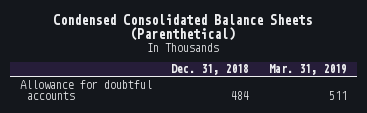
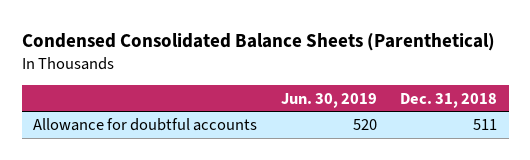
- | Dec. 31, 2018 | Mar. 31, 2019
+ | Jun. 30, 2019 | Dec. 31, 2018
- Allowance for doubtful accounts | 484 | 511
+ Allowance for doubtful accounts | 520 | 511

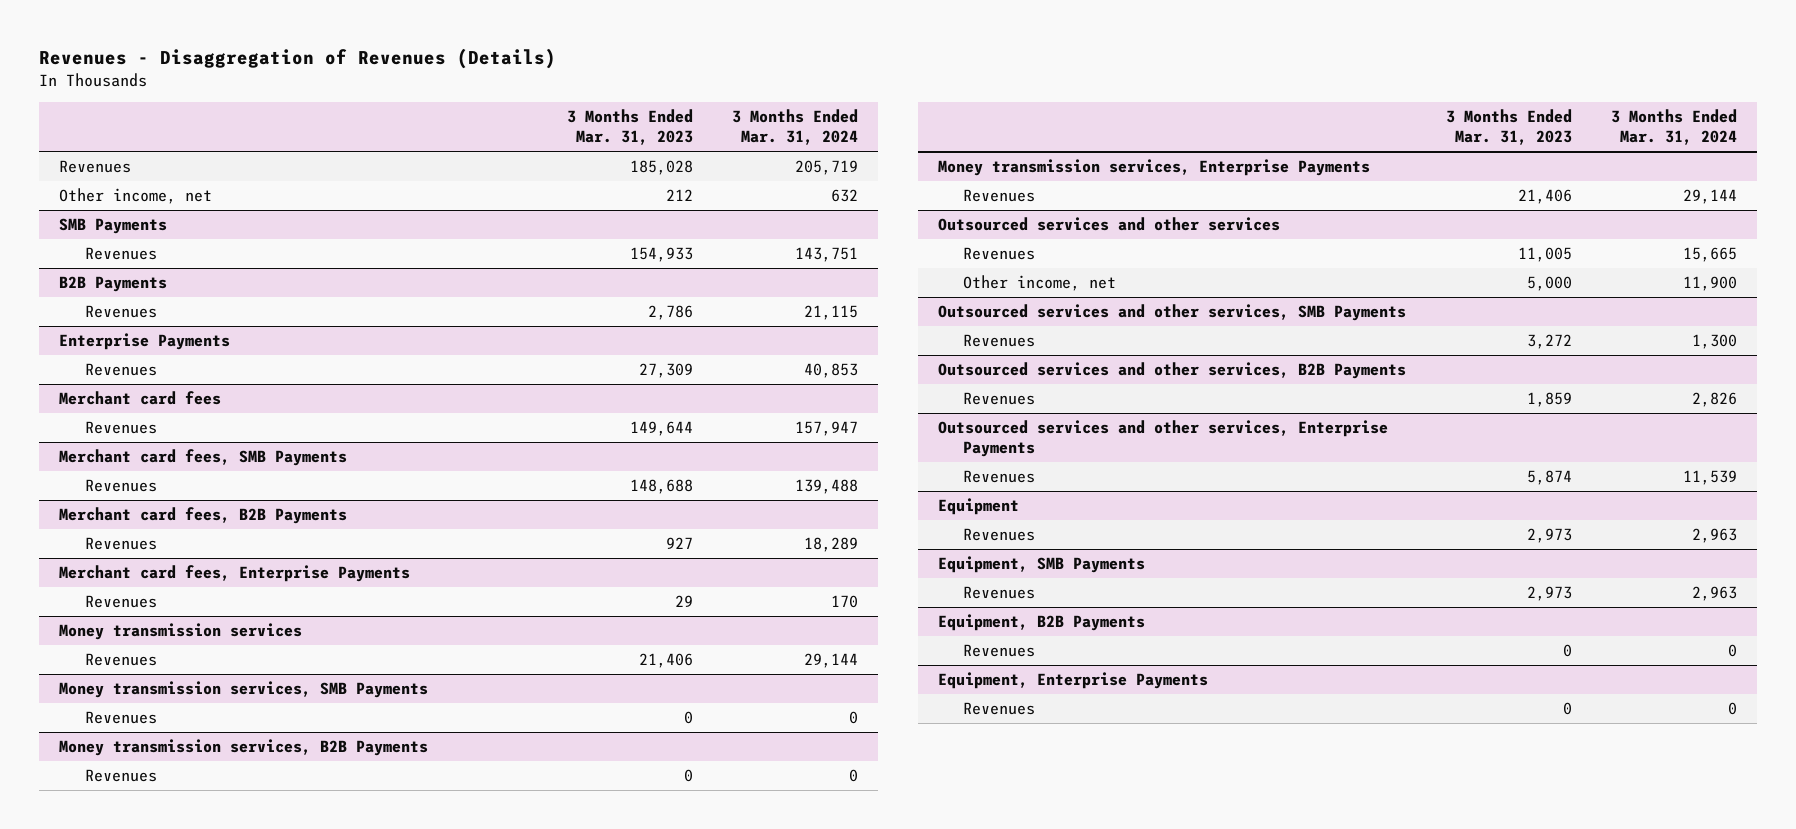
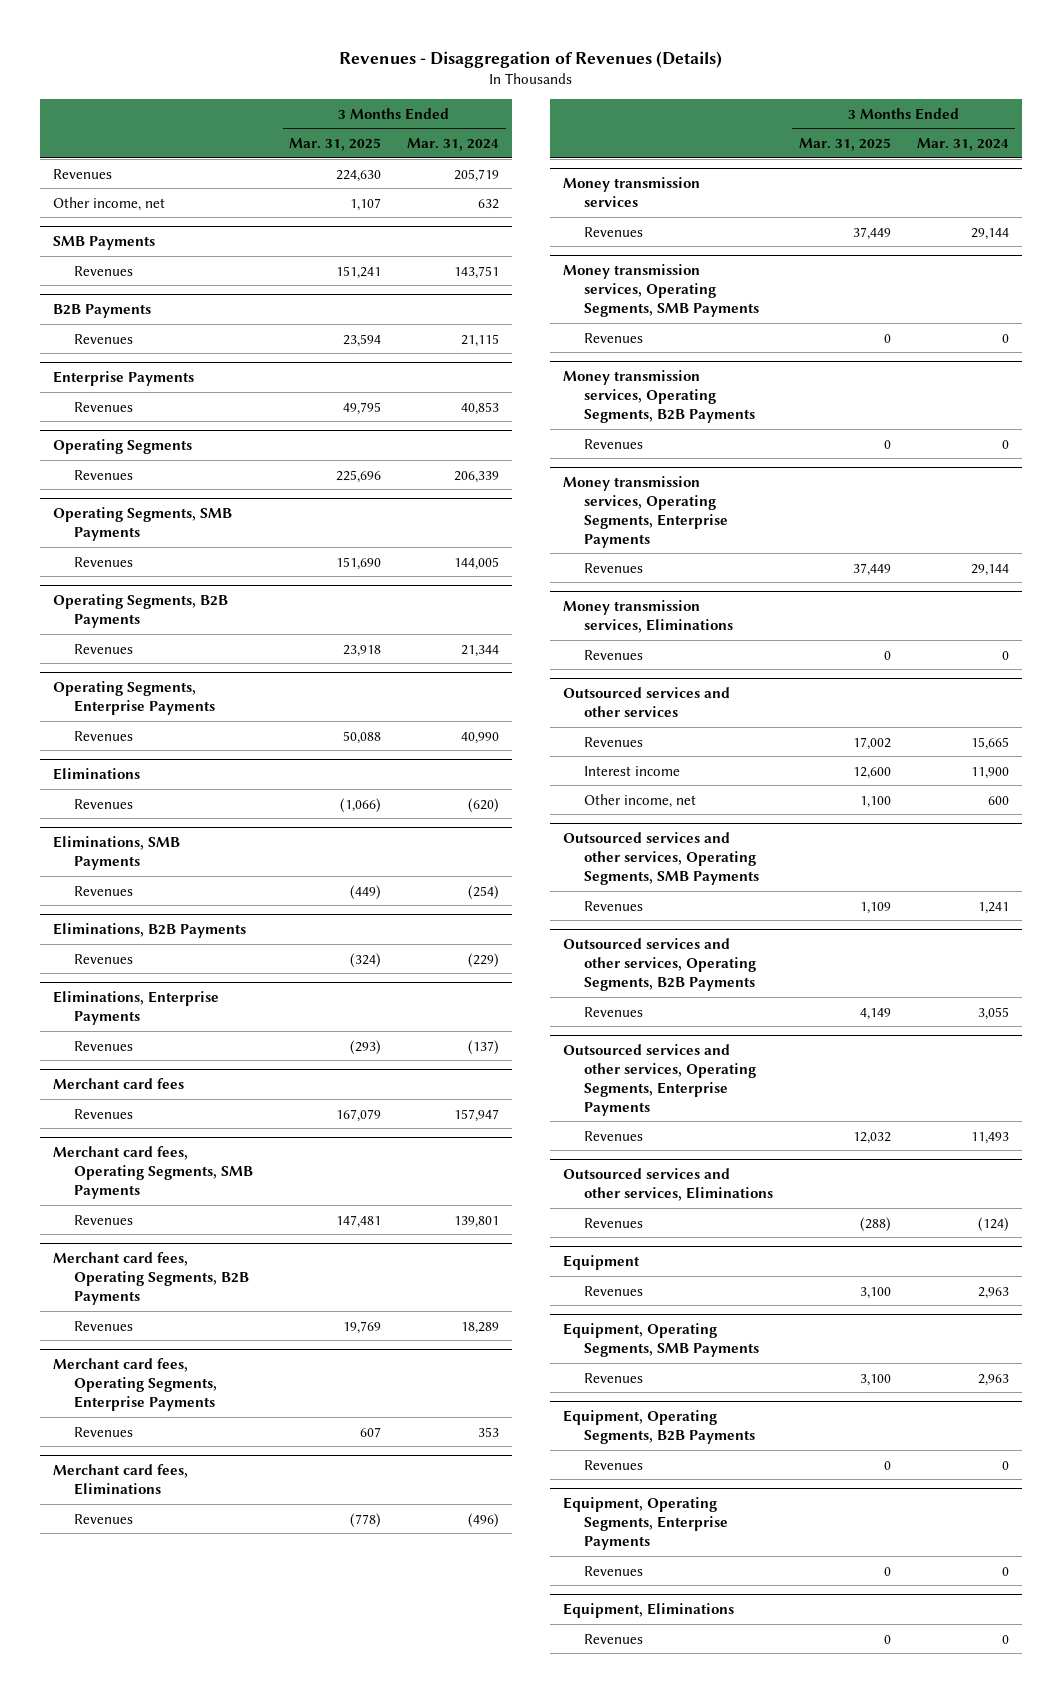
- | 3 Months Ended Mar. 31, 2023 | 3 Months Ended Mar. 31, 2024
+ | 3 Months Ended Mar. 31, 2025 | 3 Months Ended Mar. 31, 2024
+ Operating Segments
+ Revenues | 225,696 | 206,339
+ Operating Segments, SMB Payments
+ Revenues | 151,690 | 144,005
+ Operating Segments, B2B Payments
+ Revenues | 23,918 | 21,344
+ Operating Segments, Enterprise Payments
+ Revenues | 50,088 | 40,990
+ Eliminations
+ Revenues | (1,066) | (620)
+ Eliminations, SMB Payments
+ Revenues | (449) | (254)
+ Eliminations, B2B Payments
+ Revenues | (324) | (229)
+ Eliminations, Enterprise Payments
+ Revenues | (293) | (137)
- Merchant card fees, SMB Payments
- Revenues | 148,688 | 139,488
- Merchant card fees, B2B Payments
+ Merchant card fees, Operating Segments, SMB Payments
+ Revenues | 147,481 | 139,801
+ Merchant card fees, Operating Segments, B2B Payments
- Merchant card fees, Enterprise Payments
- Revenues | 29 | 170
+ Merchant card fees, Operating Segments, Enterprise Payments
+ Revenues | 607 | 353
+ Merchant card fees, Eliminations
+ Revenues | (778) | (496)
- Money transmission services, SMB Payments
+ Money transmission services, Operating Segments, SMB Payments
- Money transmission services, B2B Payments
+ Money transmission services, Operating Segments, B2B Payments
- Money transmission services, Enterprise Payments
+ Money transmission services, Operating Segments, Enterprise Payments
+ Money transmission services, Eliminations
+ Revenues | 0 | 0
@ Outsourced services and other services
- Other income, net | 5,000 | 11,900
- Outsourced services and other services, SMB Payments
- Revenues | 3,272 | 1,300
- Outsourced services and other services, B2B Payments
- Revenues | 1,859 | 2,826
- Outsourced services and other services, Enterprise Payments
- Revenues | 5,874 | 11,539
@ Outsourced services and other services
+ Interest income | 12,600 | 11,900
+ Other income, net | 1,100 | 600
+ Outsourced services and other services, Operating Segments, SMB Payments
+ Revenues | 1,109 | 1,241
+ Outsourced services and other services, Operating Segments, B2B Payments
+ Revenues | 4,149 | 3,055
+ Outsourced services and other services, Operating Segments, Enterprise Payments
+ Revenues | 12,032 | 11,493
+ Outsourced services and other services, Eliminations
+ Revenues | (288) | (124)
- Equipment, SMB Payments
+ Equipment, Operating Segments, SMB Payments
- Equipment, B2B Payments
+ Equipment, Operating Segments, B2B Payments
- Equipment, Enterprise Payments
+ Equipment, Operating Segments, Enterprise Payments
+ Equipment, Eliminations
+ Revenues | 0 | 0

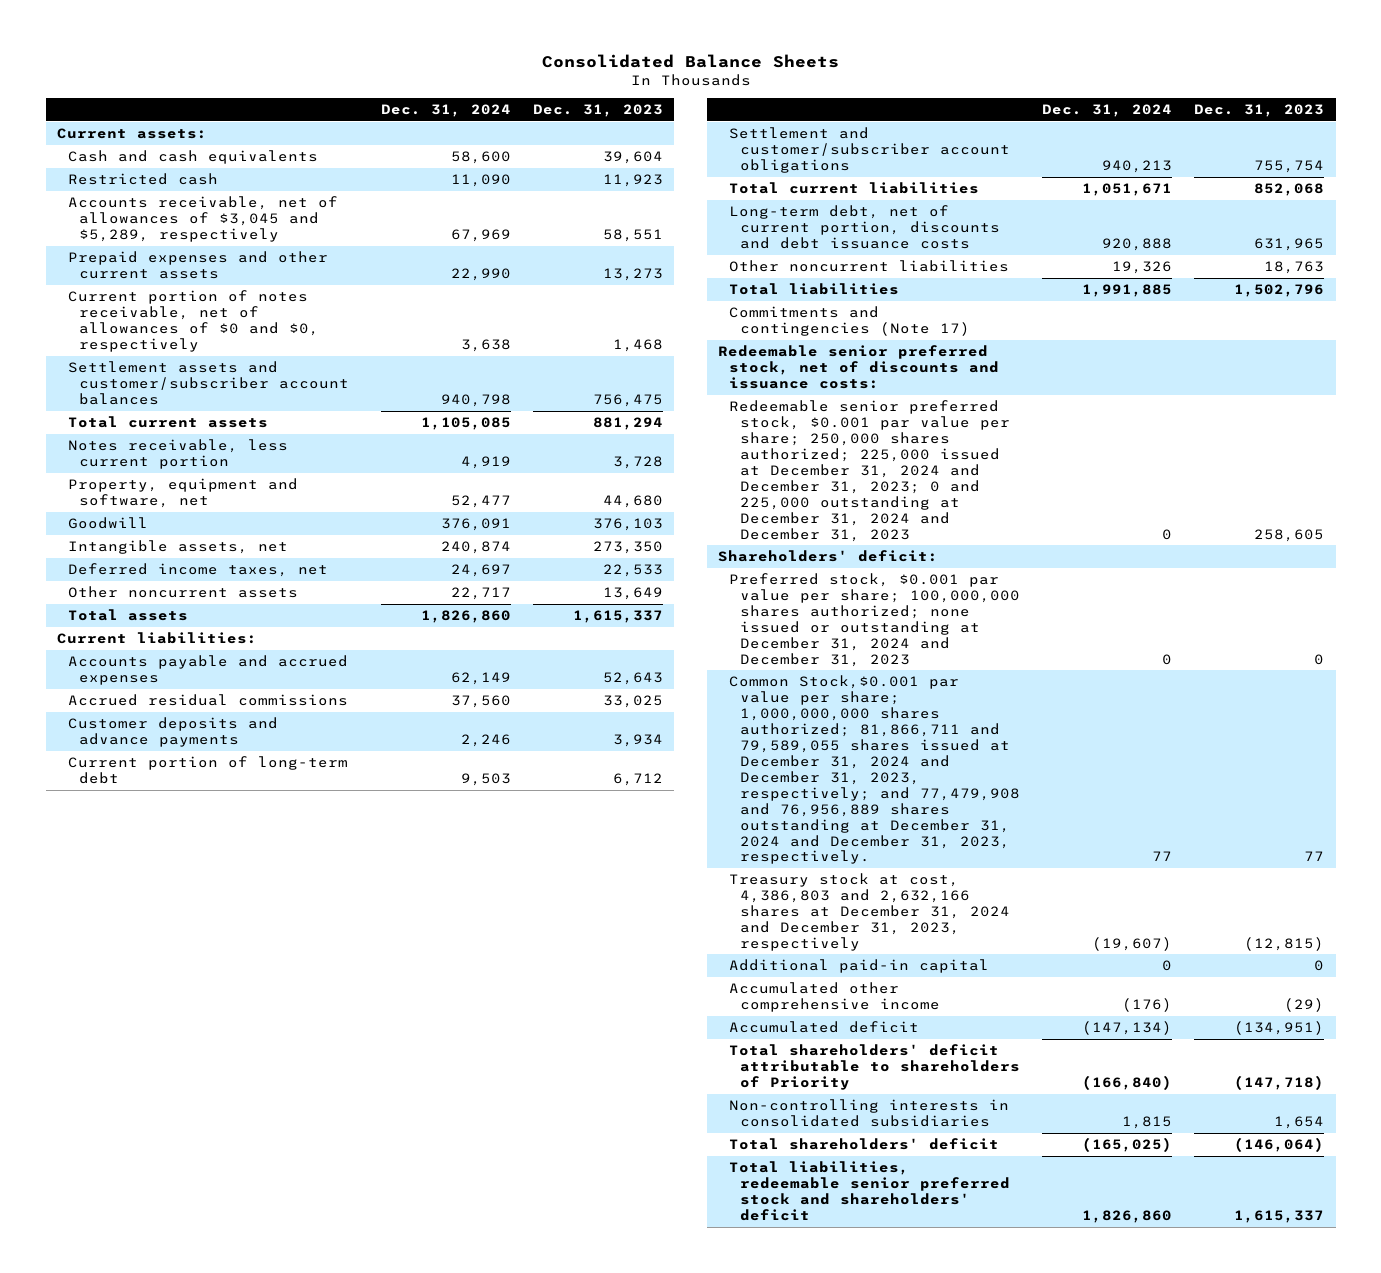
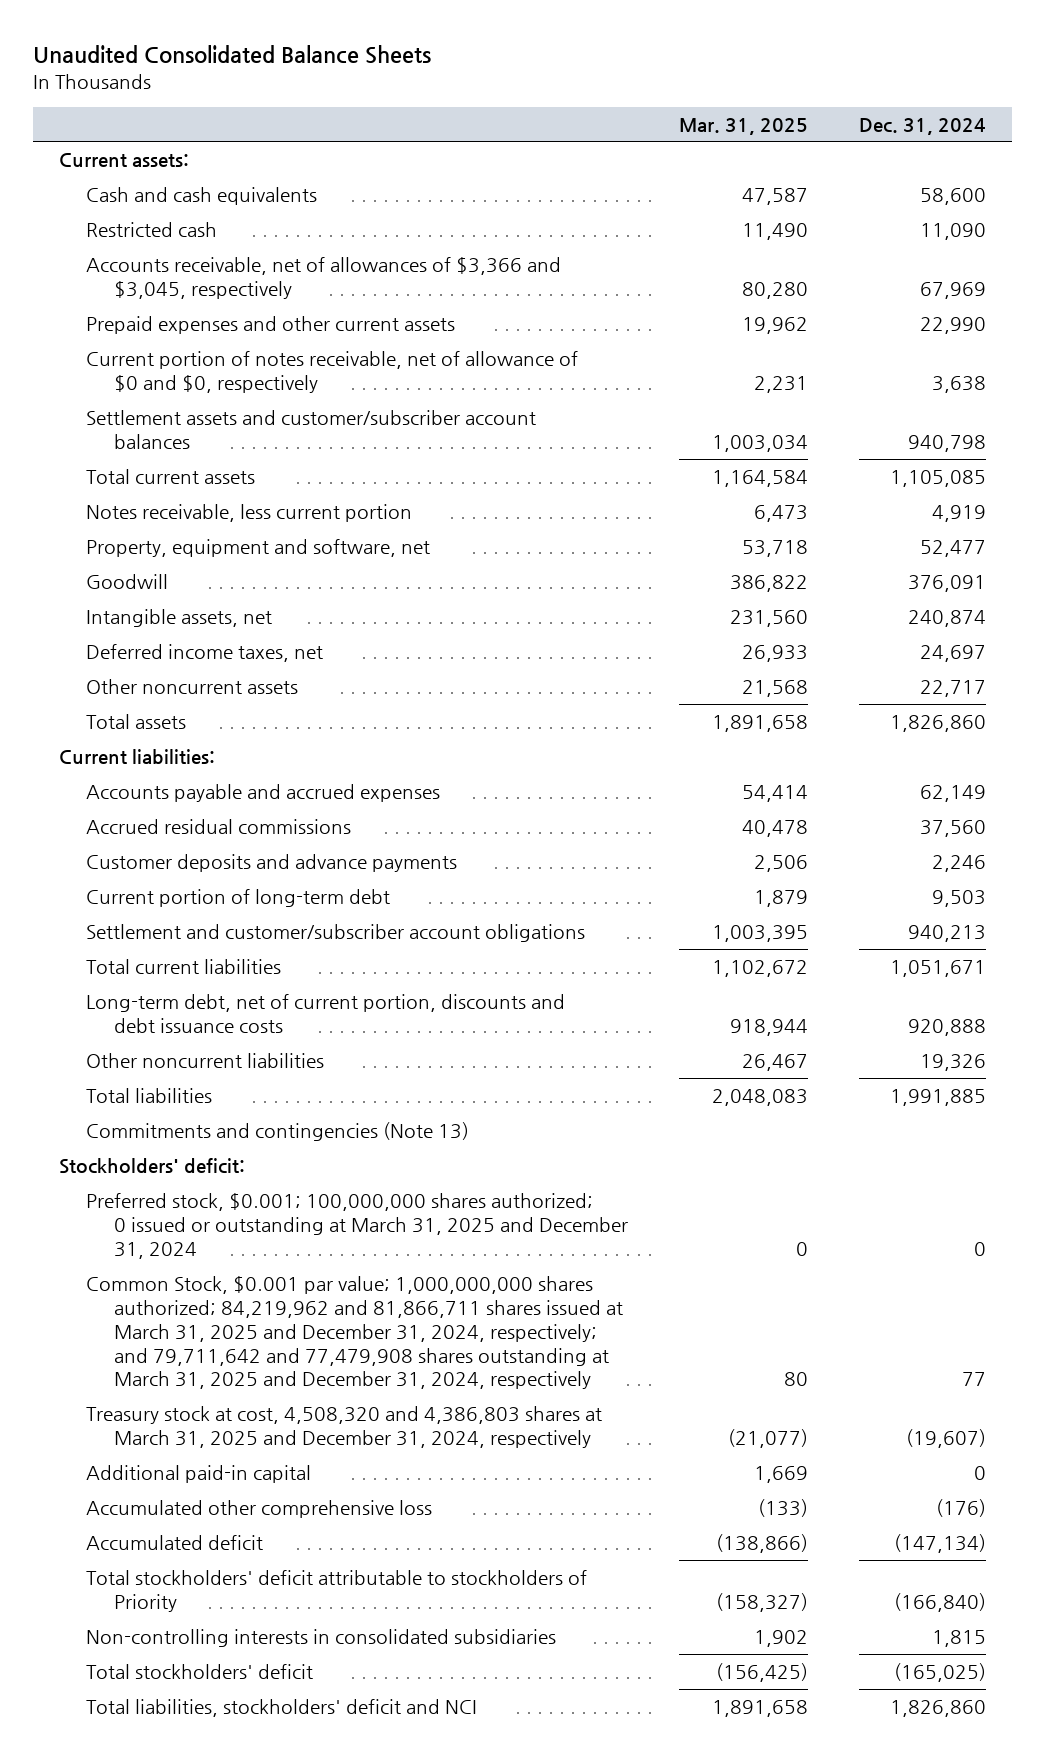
- Consolidated Balance Sheets
+ Unaudited Consolidated Balance Sheets
- | Dec. 31, 2024 | Dec. 31, 2023
+ | Mar. 31, 2025 | Dec. 31, 2024
- Accounts receivable, net of allowances of $3,045 and $5,289, respectively | 67,969 | 58,551
+ Accounts receivable, net of allowances of $3,366 and $3,045, respectively | 80,280 | 67,969
- Current portion of notes receivable, net of allowances of $0 and $0, respectively | 3,638 | 1,468
+ Current portion of notes receivable, net of allowance of $0 and $0, respectively | 2,231 | 3,638
- Commitments and contingencies (Note 17)
- Redeemable senior preferred stock, net of discounts and issuance costs:
- Redeemable senior preferred stock, $0.001 par value per share; 250,000 shares authorized; 225,000 issued at December 31, 2024 and December 31, 2023; 0 and 225,000 outstanding at December 31, 2024 and December 31, 2023 | 0 | 258,605
- Shareholders' deficit:
- Preferred stock, $0.001 par value per share; 100,000,000 shares authorized; none issued or outstanding at December 31, 2024 and December 31, 2023 | 0 | 0
- Common Stock,$0.001 par value per share; 1,000,000,000 shares authorized; 81,866,711 and 79,589,055 shares issued at December 31, 2024 and December 31, 2023, respectively; and 77,479,908 and 76,956,889 shares outstanding at December 31, 2024 and December 31, 2023, respectively. | 77 | 77
- Treasury stock at cost, 4,386,803 and 2,632,166 shares at December 31, 2024 and December 31, 2023, respectively | (19,607) | (12,815)
+ Commitments and contingencies (Note 13)
+ Stockholders' deficit:
+ Preferred stock, $0.001; 100,000,000 shares authorized; 0 issued or outstanding at March 31, 2025 and December 31, 2024 | 0 | 0
+ Common Stock, $0.001 par value; 1,000,000,000 shares authorized; 84,219,962 and 81,866,711 shares issued at March 31, 2025 and December 31, 2024, respectively; and 79,711,642 and 77,479,908 shares outstanding at March 31, 2025 and December 31, 2024, respectively | 80 | 77
+ Treasury stock at cost, 4,508,320 and 4,386,803 shares at March 31, 2025 and December 31, 2024, respectively | (21,077) | (19,607)
- Accumulated other comprehensive income | (176) | (29)
+ Accumulated other comprehensive loss | (133) | (176)
- Total shareholders' deficit attributable to shareholders of Priority | (166,840) | (147,718)
+ Total stockholders' deficit attributable to stockholders of Priority | (158,327) | (166,840)
- Total shareholders' deficit | (165,025) | (146,064)
- Total liabilities, redeemable senior preferred stock and shareholders' deficit | 1,826,860 | 1,615,337
+ Total stockholders' deficit | (156,425) | (165,025)
+ Total liabilities, stockholders' deficit and NCI | 1,891,658 | 1,826,860

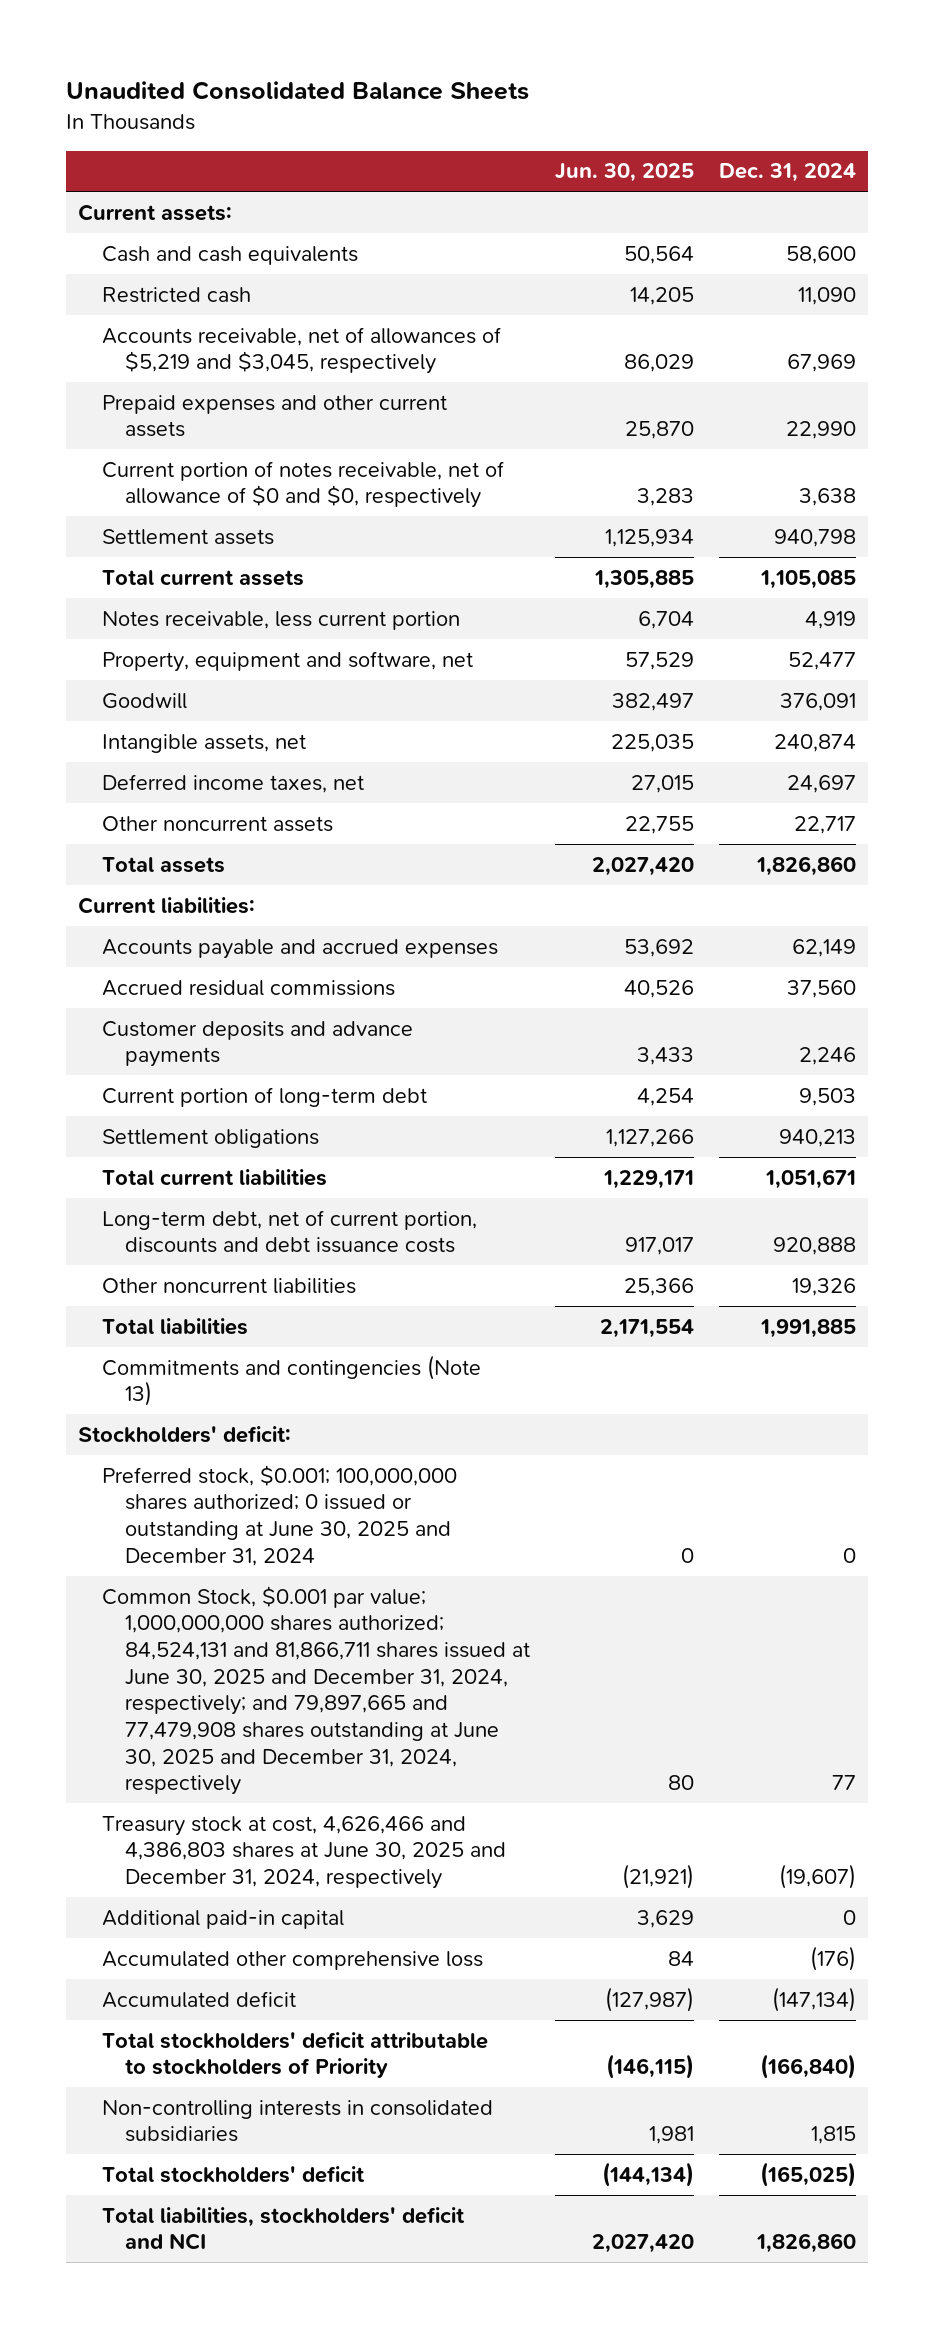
- | Mar. 31, 2025 | Dec. 31, 2024
+ | Jun. 30, 2025 | Dec. 31, 2024
- Accounts receivable, net of allowances of $3,366 and $3,045, respectively | 80,280 | 67,969
+ Accounts receivable, net of allowances of $5,219 and $3,045, respectively | 86,029 | 67,969
- Settlement assets and customer/subscriber account balances | 1,003,034 | 940,798
+ Settlement assets | 1,125,934 | 940,798
- Settlement and customer/subscriber account obligations | 1,003,395 | 940,213
+ Settlement obligations | 1,127,266 | 940,213
- Preferred stock, $0.001; 100,000,000 shares authorized; 0 issued or outstanding at March 31, 2025 and December 31, 2024 | 0 | 0
- Common Stock, $0.001 par value; 1,000,000,000 shares authorized; 84,219,962 and 81,866,711 shares issued at March 31, 2025 and December 31, 2024, respectively; and 79,711,642 and 77,479,908 shares outstanding at March 31, 2025 and December 31, 2024, respectively | 80 | 77
- Treasury stock at cost, 4,508,320 and 4,386,803 shares at March 31, 2025 and December 31, 2024, respectively | (21,077) | (19,607)
+ Preferred stock, $0.001; 100,000,000 shares authorized; 0 issued or outstanding at June 30, 2025 and December 31, 2024 | 0 | 0
+ Common Stock, $0.001 par value; 1,000,000,000 shares authorized; 84,524,131 and 81,866,711 shares issued at June 30, 2025 and December 31, 2024, respectively; and 79,897,665 and 77,479,908 shares outstanding at June 30, 2025 and December 31, 2024, respectively | 80 | 77
+ Treasury stock at cost, 4,626,466 and 4,386,803 shares at June 30, 2025 and December 31, 2024, respectively | (21,921) | (19,607)

